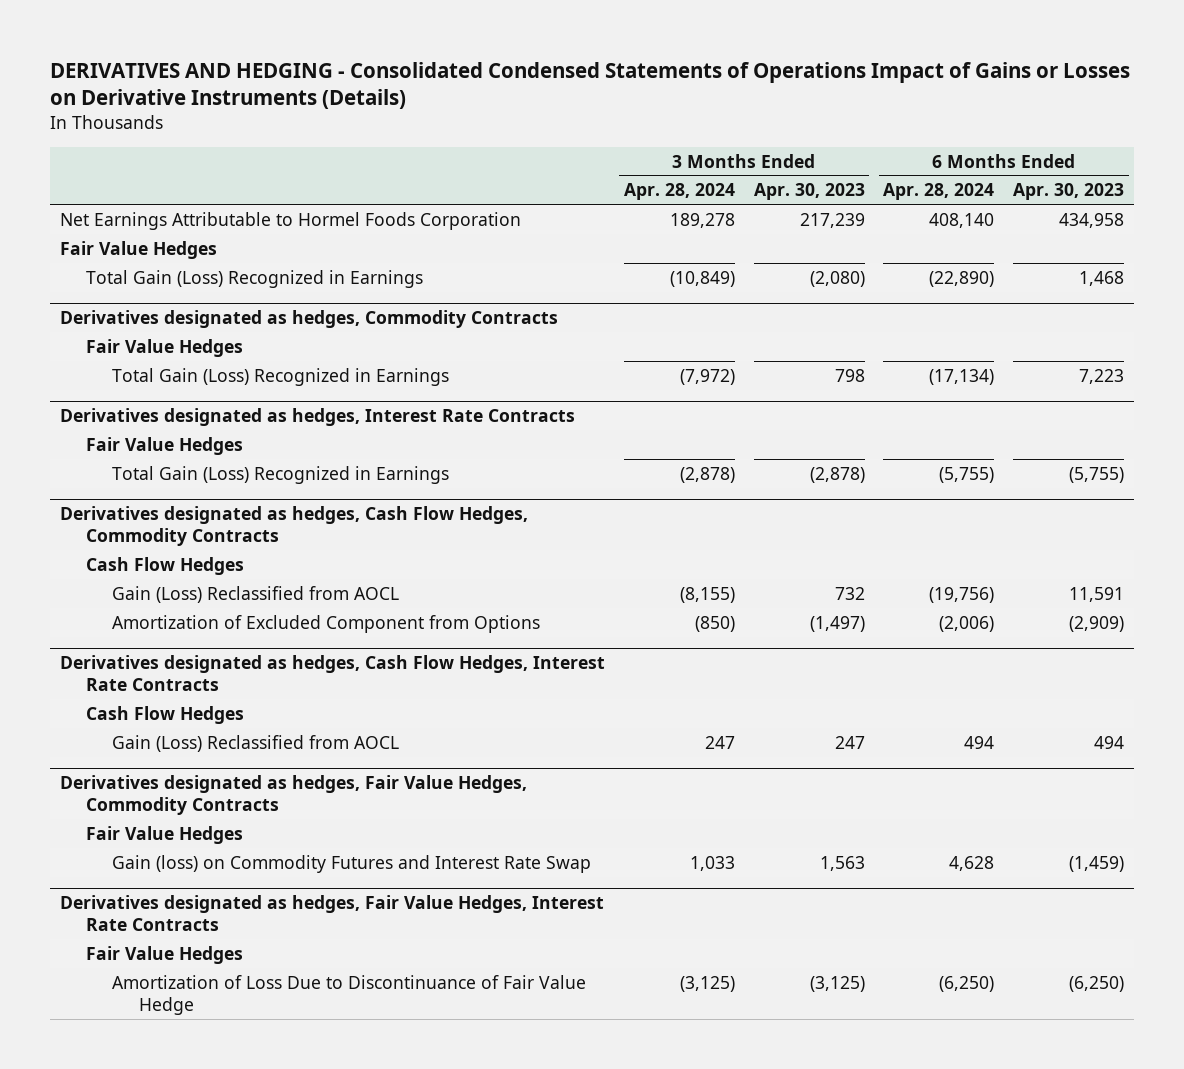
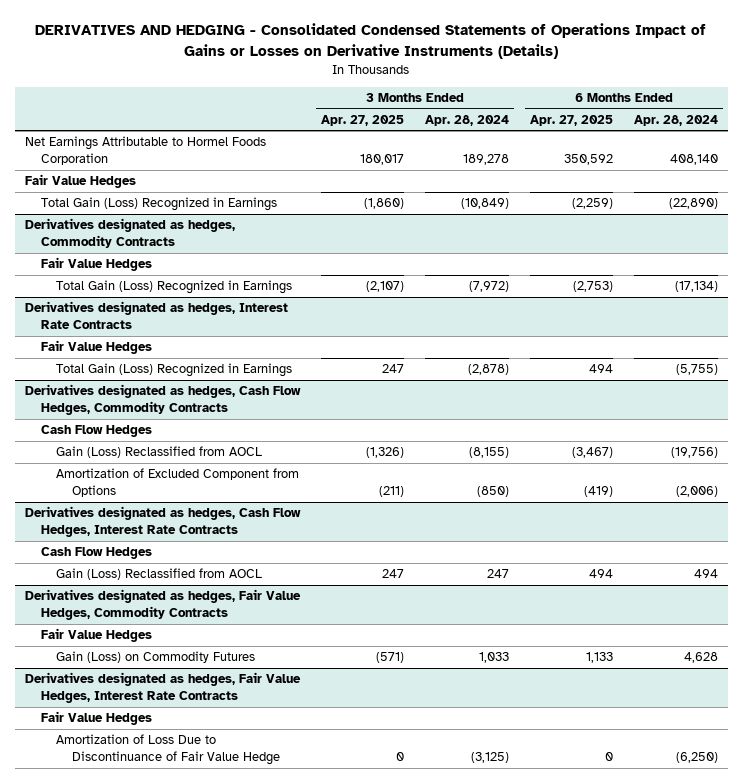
- | 3 Months Ended Apr. 28, 2024 | 3 Months Ended Apr. 30, 2023 | 6 Months Ended Apr. 28, 2024 | 6 Months Ended Apr. 30, 2023
+ | 3 Months Ended Apr. 27, 2025 | 3 Months Ended Apr. 28, 2024 | 6 Months Ended Apr. 27, 2025 | 6 Months Ended Apr. 28, 2024
@ Derivatives designated as hedges, Fair Value Hedges, Commodity Contracts
- Gain (loss) on Commodity Futures and Interest Rate Swap | 1,033 | 1,563 | 4,628 | (1,459)
+ Gain (Loss) on Commodity Futures | (571) | 1,033 | 1,133 | 4,628

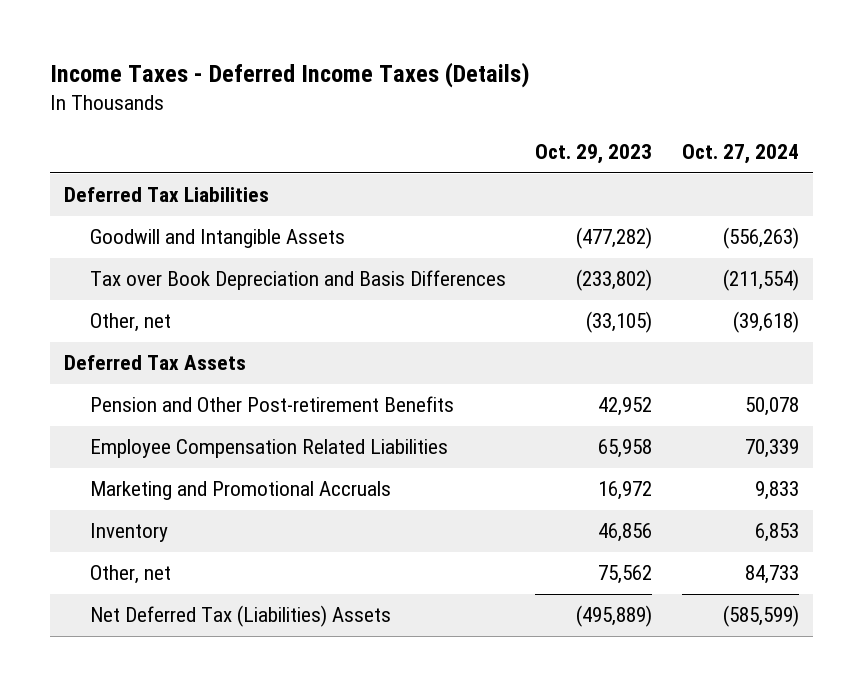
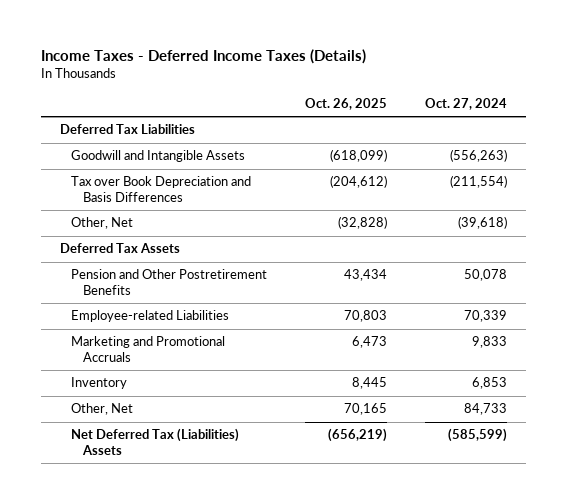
- | Oct. 29, 2023 | Oct. 27, 2024
+ | Oct. 26, 2025 | Oct. 27, 2024
- Other, net | (33,105) | (39,618)
+ Other, Net | (32,828) | (39,618)
- Pension and Other Post-retirement Benefits | 42,952 | 50,078
- Employee Compensation Related Liabilities | 65,958 | 70,339
+ Pension and Other Postretirement Benefits | 43,434 | 50,078
+ Employee-related Liabilities | 70,803 | 70,339
- Other, net | 75,562 | 84,733
+ Other, Net | 70,165 | 84,733

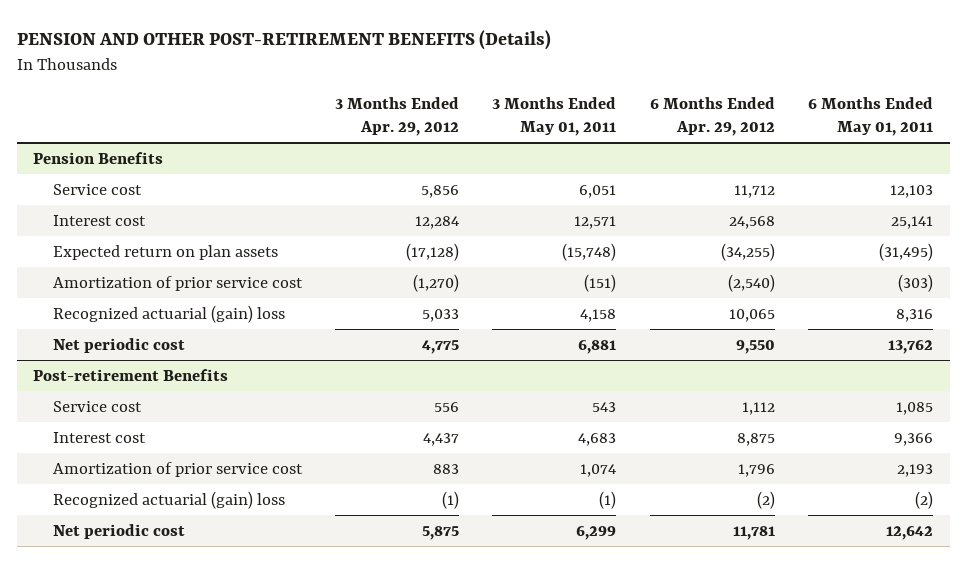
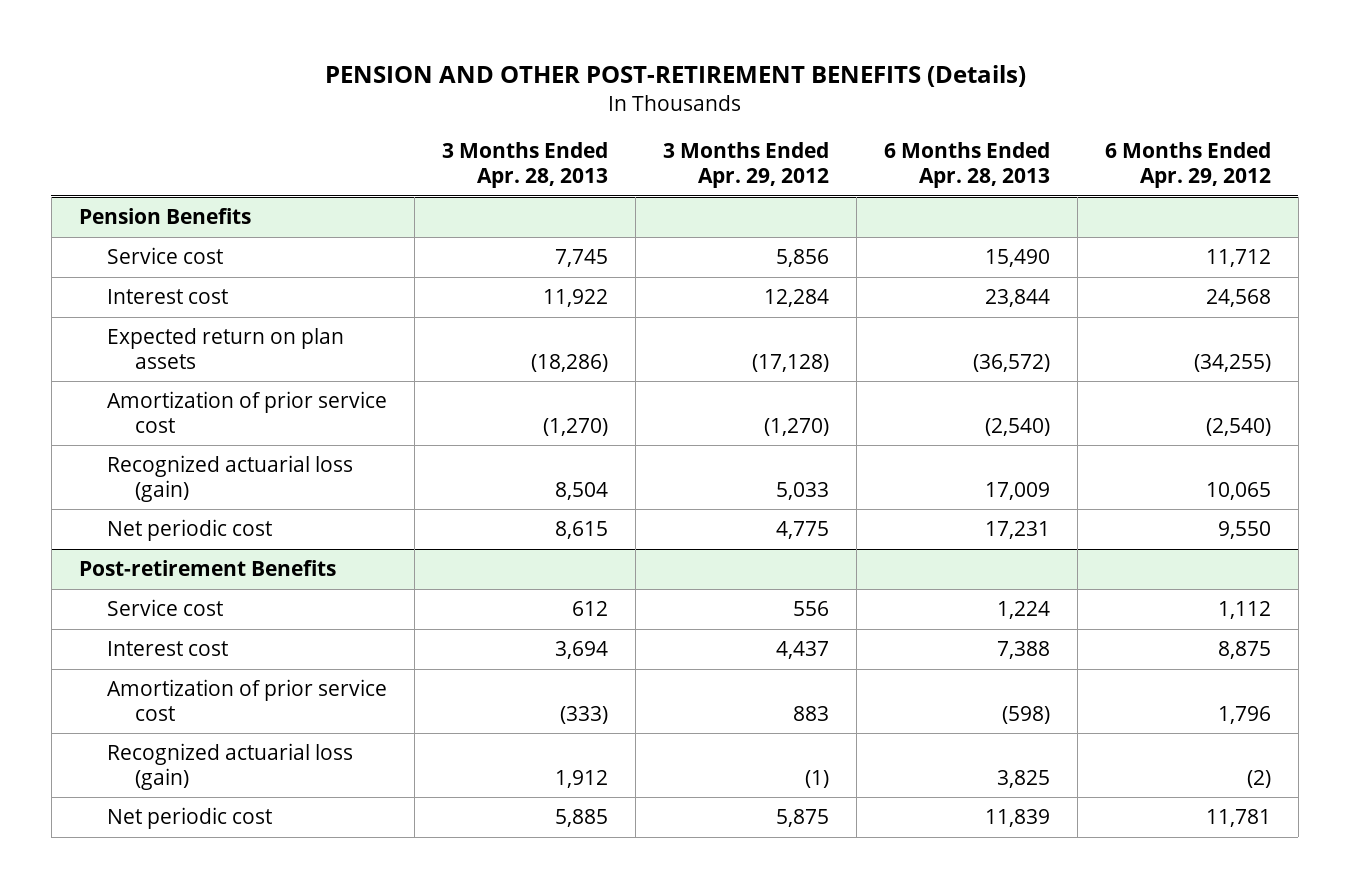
- | 3 Months Ended Apr. 29, 2012 | 3 Months Ended May 01, 2011 | 6 Months Ended Apr. 29, 2012 | 6 Months Ended May 01, 2011
+ | 3 Months Ended Apr. 28, 2013 | 3 Months Ended Apr. 29, 2012 | 6 Months Ended Apr. 28, 2013 | 6 Months Ended Apr. 29, 2012
@ Pension Benefits
- Recognized actuarial (gain) loss | 5,033 | 4,158 | 10,065 | 8,316
+ Recognized actuarial loss (gain) | 8,504 | 5,033 | 17,009 | 10,065
@ Post-retirement Benefits
- Recognized actuarial (gain) loss | (1) | (1) | (2) | (2)
+ Recognized actuarial loss (gain) | 1,912 | (1) | 3,825 | (2)

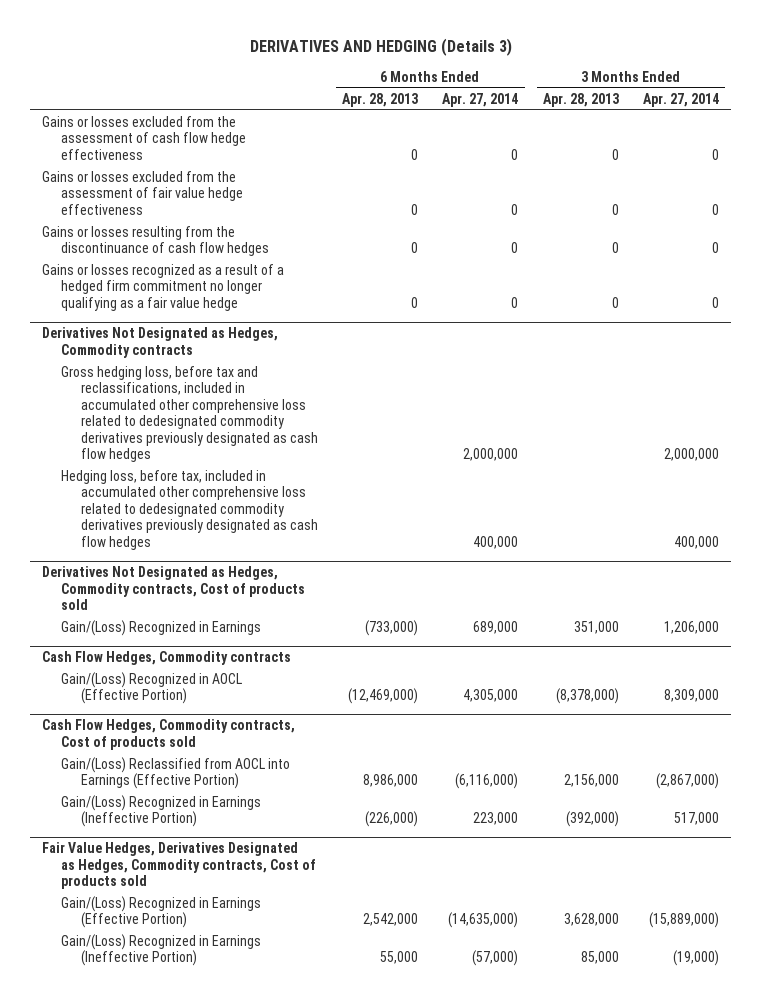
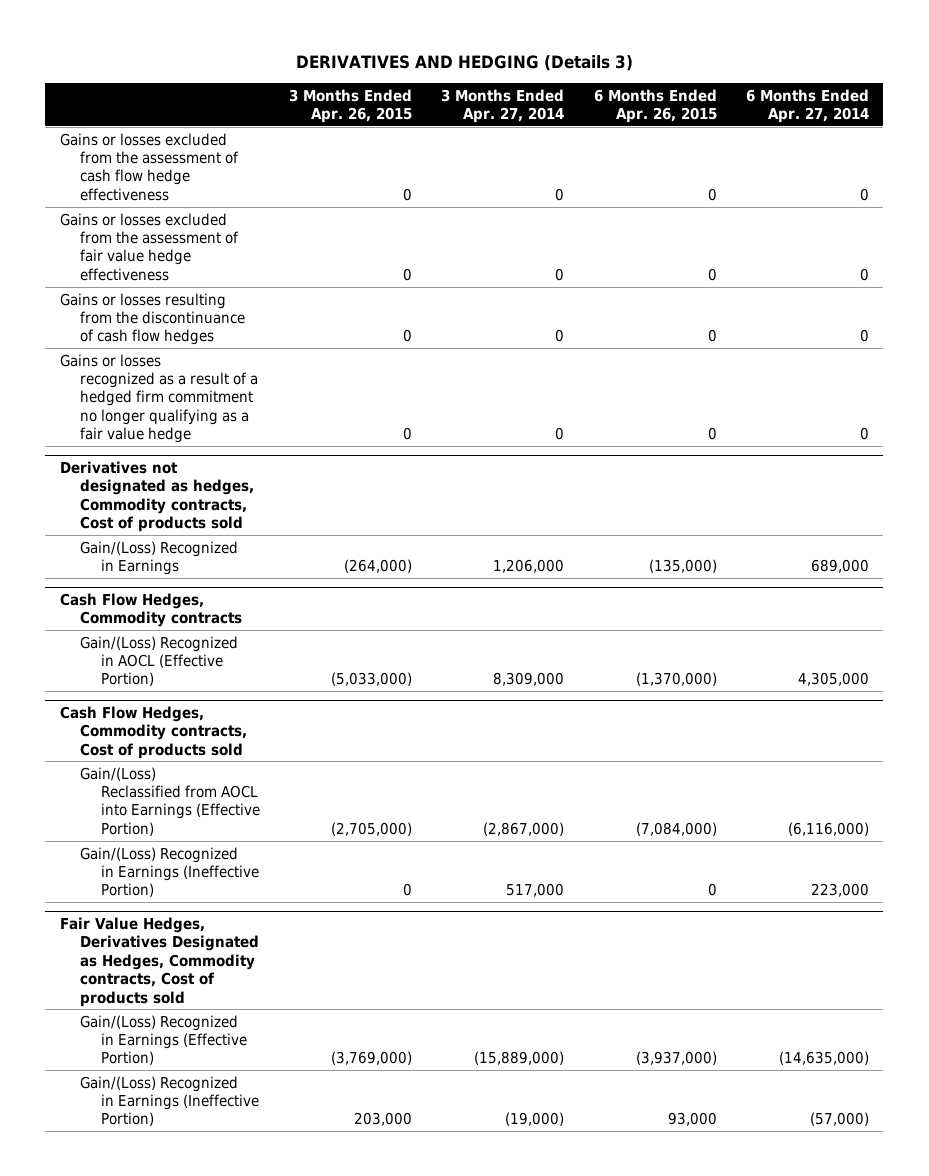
- | 6 Months Ended Apr. 28, 2013 | 6 Months Ended Apr. 27, 2014 | 3 Months Ended Apr. 28, 2013 | 3 Months Ended Apr. 27, 2014
+ | 3 Months Ended Apr. 26, 2015 | 3 Months Ended Apr. 27, 2014 | 6 Months Ended Apr. 26, 2015 | 6 Months Ended Apr. 27, 2014
- Derivatives Not Designated as Hedges, Commodity contracts
- Gross hedging loss, before tax and reclassifications, included in accumulated other comprehensive loss related to dedesignated commodity derivatives previously designated as cash flow hedges | | 2,000,000 | | 2,000,000
- Hedging loss, before tax, included in accumulated other comprehensive loss related to dedesignated commodity derivatives previously designated as cash flow hedges | | 400,000 | | 400,000
- Derivatives Not Designated as Hedges, Commodity contracts, Cost of products sold
+ Derivatives not designated as hedges, Commodity contracts, Cost of products sold

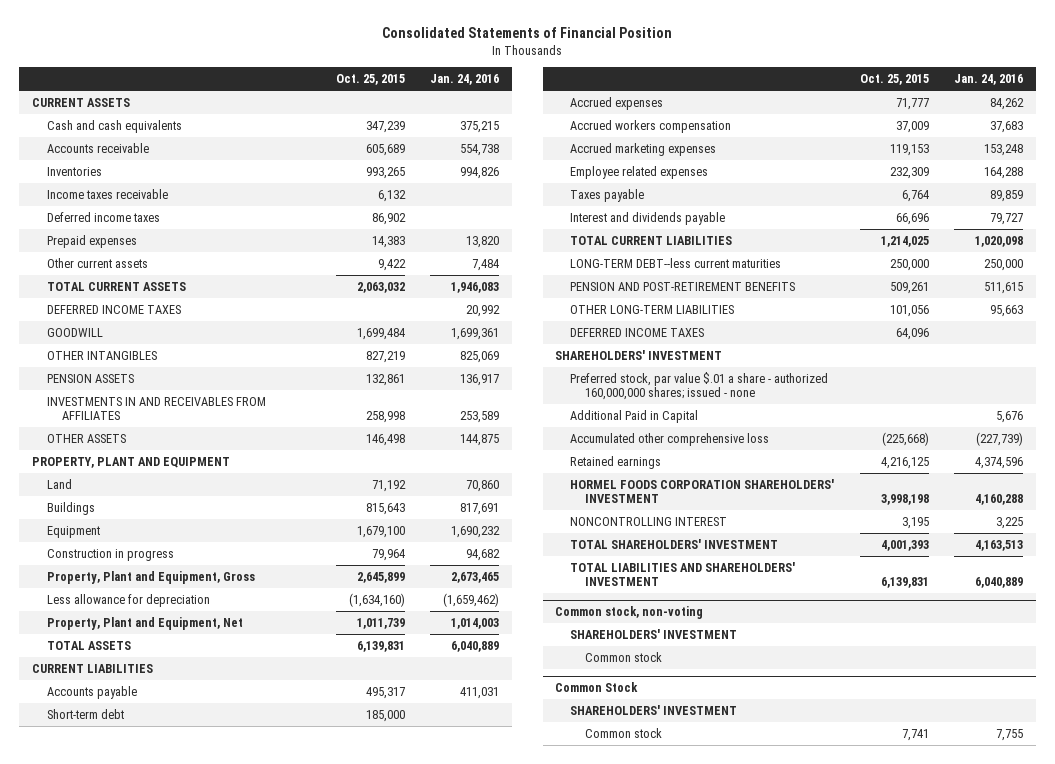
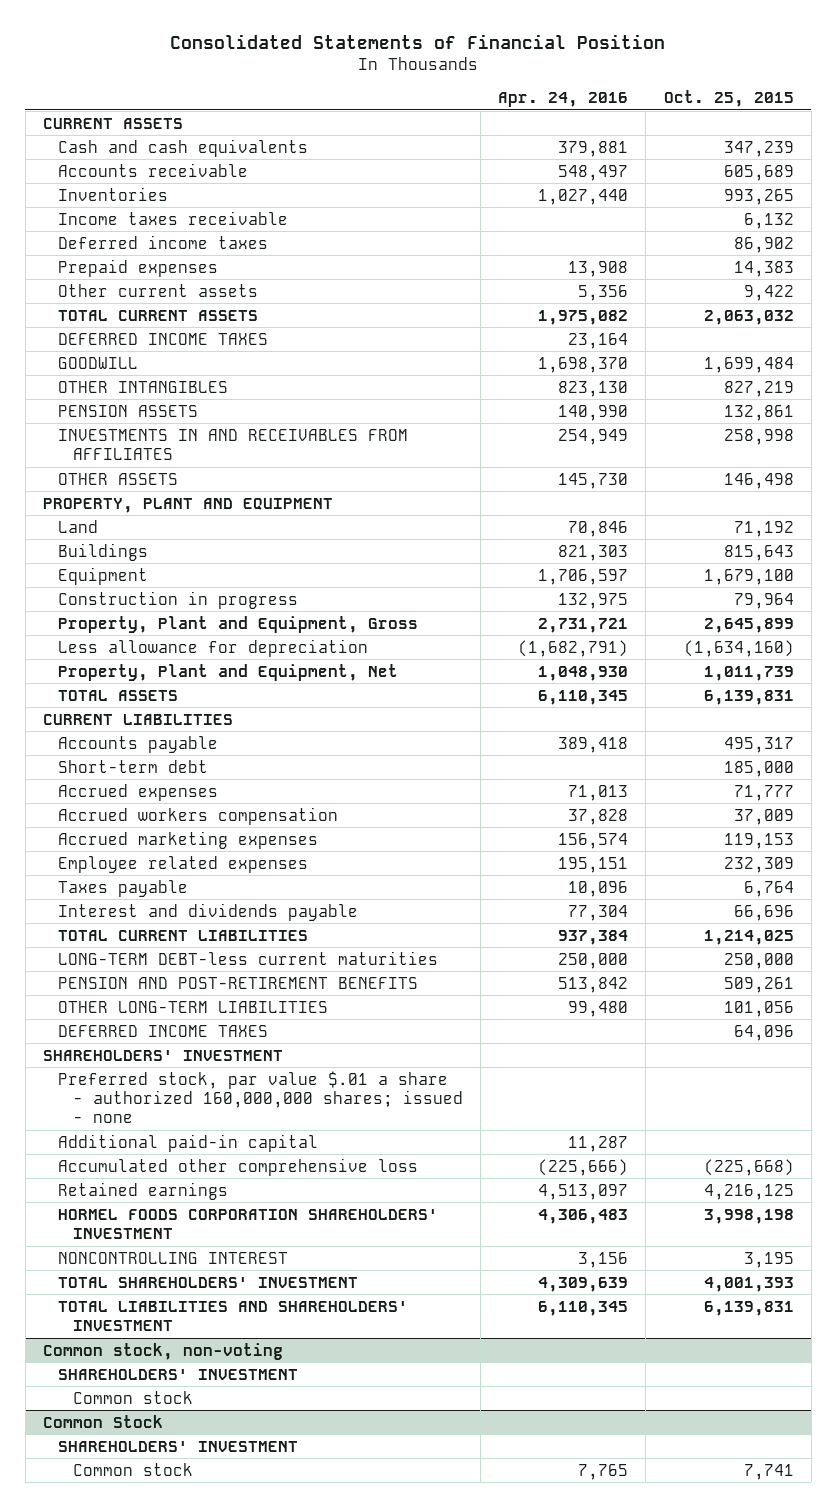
- | Oct. 25, 2015 | Jan. 24, 2016
+ | Apr. 24, 2016 | Oct. 25, 2015
- LONG-TERM DEBT--less current maturities | 250,000 | 250,000
+ LONG-TERM DEBT-less current maturities | 250,000 | 250,000
- Additional Paid in Capital | | 5,676
+ Additional paid-in capital | 11,287 |

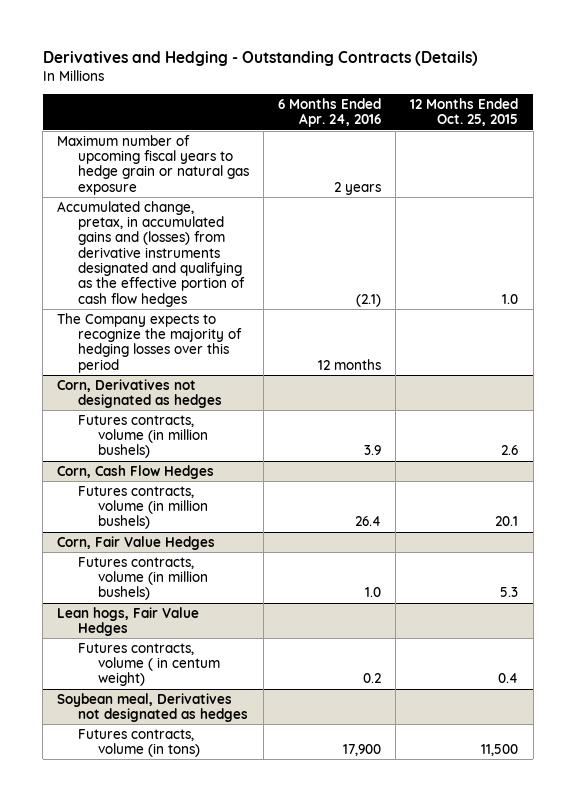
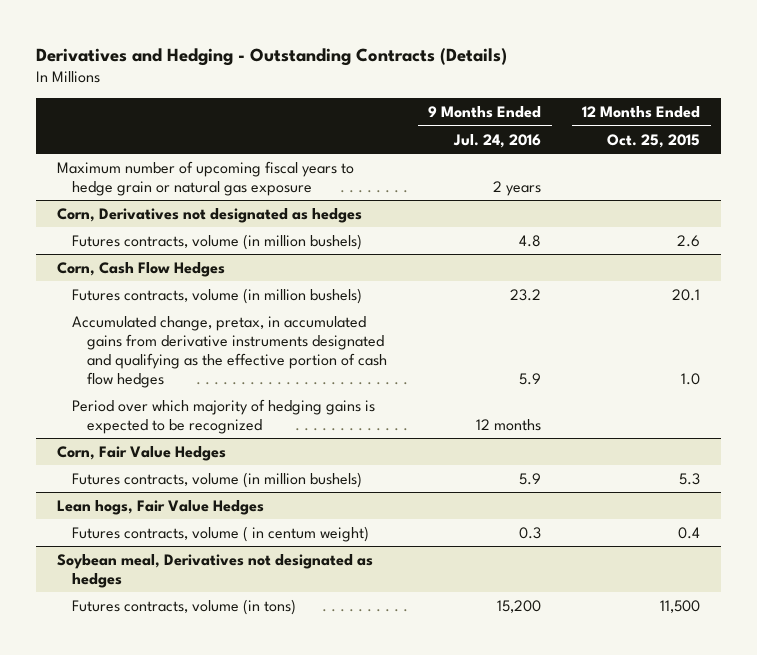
- | 6 Months Ended Apr. 24, 2016 | 12 Months Ended Oct. 25, 2015
+ | 9 Months Ended Jul. 24, 2016 | 12 Months Ended Oct. 25, 2015
- Accumulated change, pretax, in accumulated gains and (losses) from derivative instruments designated and qualifying as the effective portion of cash flow hedges | (2.1) | 1.0
- The Company expects to recognize the majority of hedging losses over this period | 12 months |
@ Corn, Cash Flow Hedges
+ Accumulated change, pretax, in accumulated gains from derivative instruments designated and qualifying as the effective portion of cash flow hedges | 5.9 | 1.0
+ Period over which majority of hedging gains is expected to be recognized | 12 months |

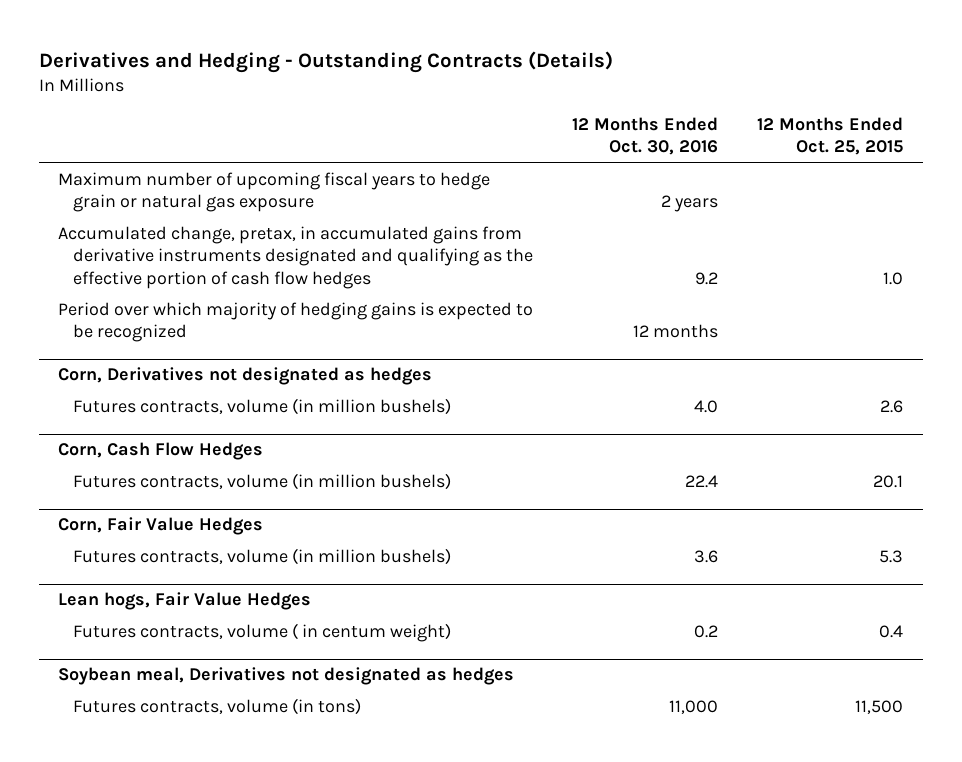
- | 9 Months Ended Jul. 24, 2016 | 12 Months Ended Oct. 25, 2015
+ | 12 Months Ended Oct. 30, 2016 | 12 Months Ended Oct. 25, 2015
+ Accumulated change, pretax, in accumulated gains from derivative instruments designated and qualifying as the effective portion of cash flow hedges | 9.2 | 1.0
+ Period over which majority of hedging gains is expected to be recognized | 12 months |
@ Corn, Cash Flow Hedges
- Accumulated change, pretax, in accumulated gains from derivative instruments designated and qualifying as the effective portion of cash flow hedges | 5.9 | 1.0
- Period over which majority of hedging gains is expected to be recognized | 12 months |

